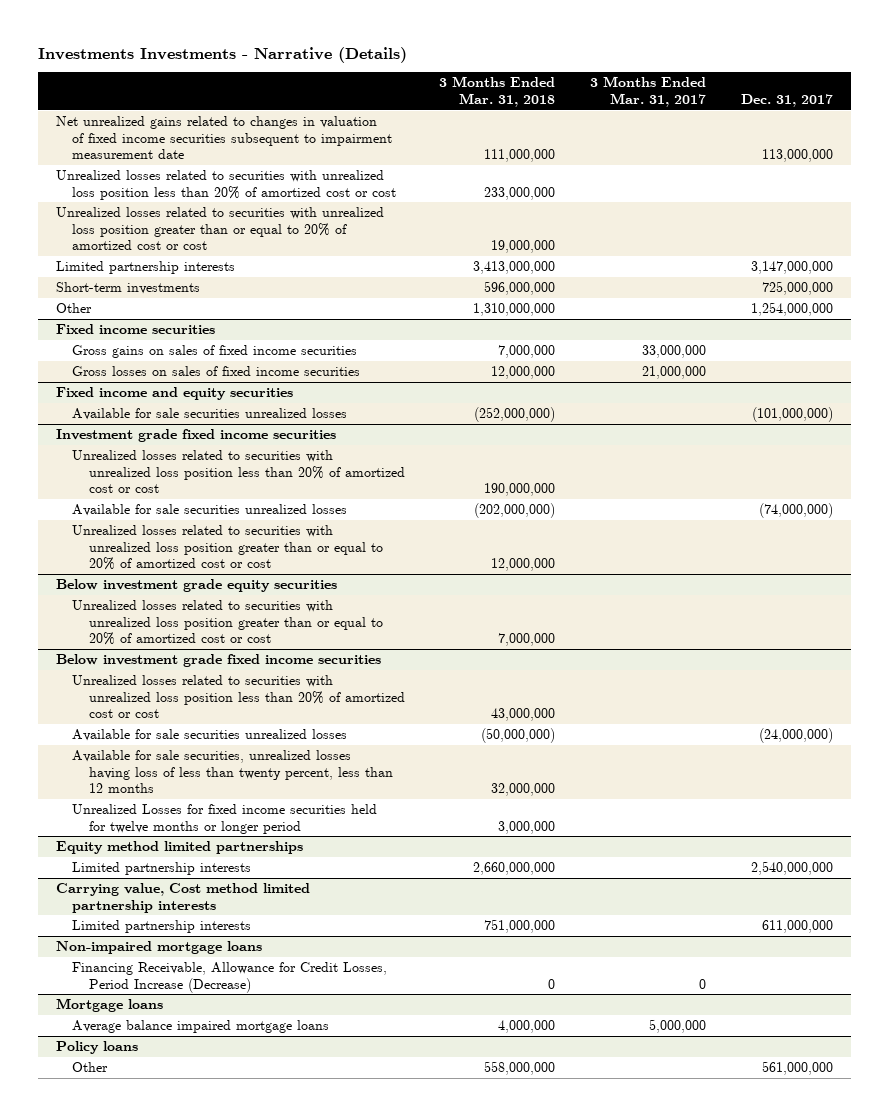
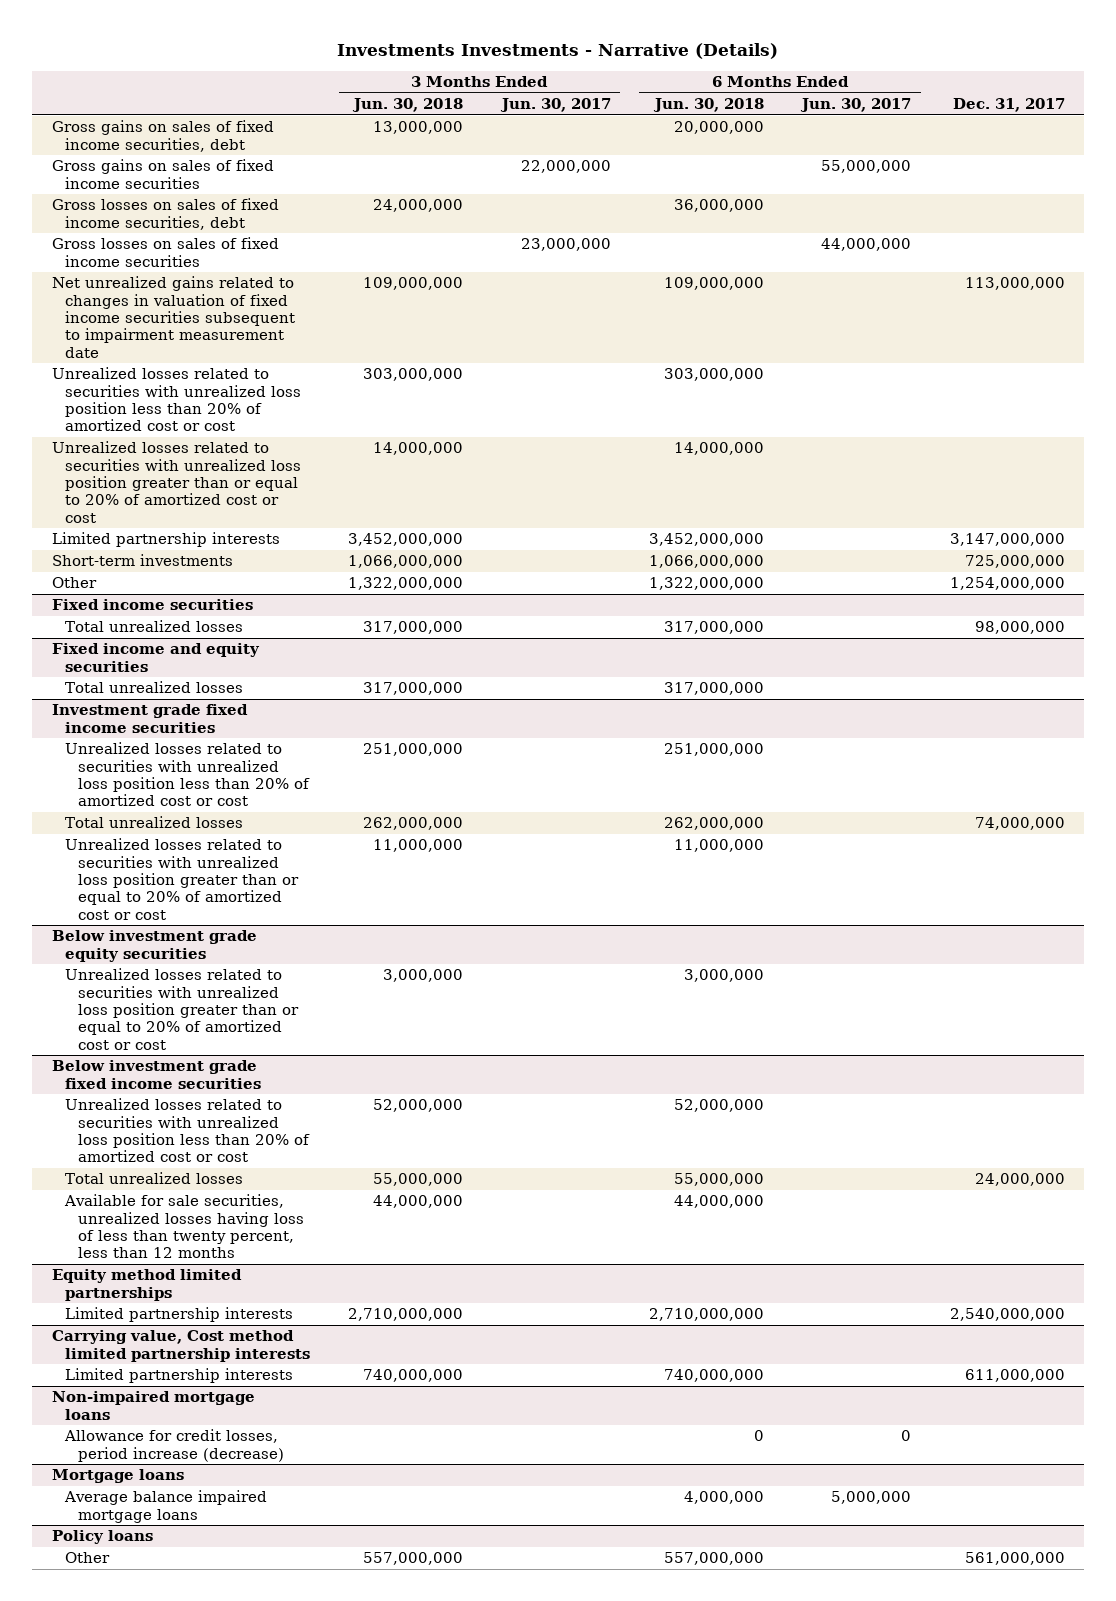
- | 3 Months Ended Mar. 31, 2018 | 3 Months Ended Mar. 31, 2017 | Dec. 31, 2017
+ | 3 Months Ended Jun. 30, 2018 | 3 Months Ended Jun. 30, 2017 | 6 Months Ended Jun. 30, 2018 | 6 Months Ended Jun. 30, 2017 | Dec. 31, 2017
+ Gross gains on sales of fixed income securities, debt | 13,000,000 | | 20,000,000 | |
+ Gross gains on sales of fixed income securities | | 22,000,000 | | 55,000,000 |
+ Gross losses on sales of fixed income securities, debt | 24,000,000 | | 36,000,000 | |
+ Gross losses on sales of fixed income securities | | 23,000,000 | | 44,000,000 |
@ Fixed income securities
- Gross gains on sales of fixed income securities | 7,000,000 | 33,000,000 |
- Gross losses on sales of fixed income securities | 12,000,000 | 21,000,000 |
+ Total unrealized losses | 317,000,000 | | 317,000,000 | | 98,000,000
@ Fixed income and equity securities
- Available for sale securities unrealized losses | (252,000,000) | | (101,000,000)
+ Total unrealized losses | 317,000,000 | | 317,000,000 | |
@ Investment grade fixed income securities
- Available for sale securities unrealized losses | (202,000,000) | | (74,000,000)
+ Total unrealized losses | 262,000,000 | | 262,000,000 | | 74,000,000
@ Below investment grade fixed income securities
- Available for sale securities unrealized losses | (50,000,000) | | (24,000,000)
+ Total unrealized losses | 55,000,000 | | 55,000,000 | | 24,000,000
- Unrealized Losses for fixed income securities held for twelve months or longer period | 3,000,000 | |
@ Non-impaired mortgage loans
- Financing Receivable, Allowance for Credit Losses, Period Increase (Decrease) | 0 | 0 |
+ Allowance for credit losses, period increase (decrease) | | | 0 | 0 |

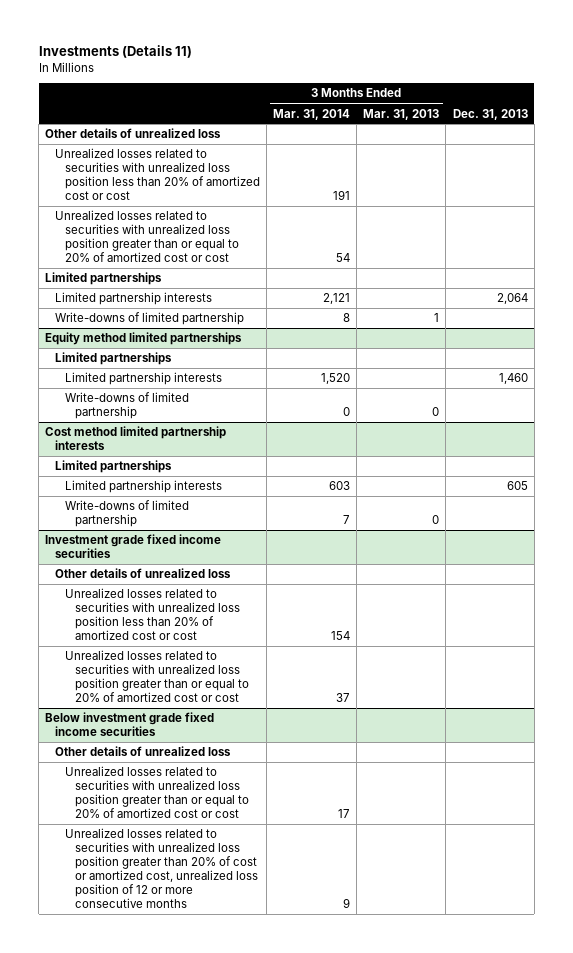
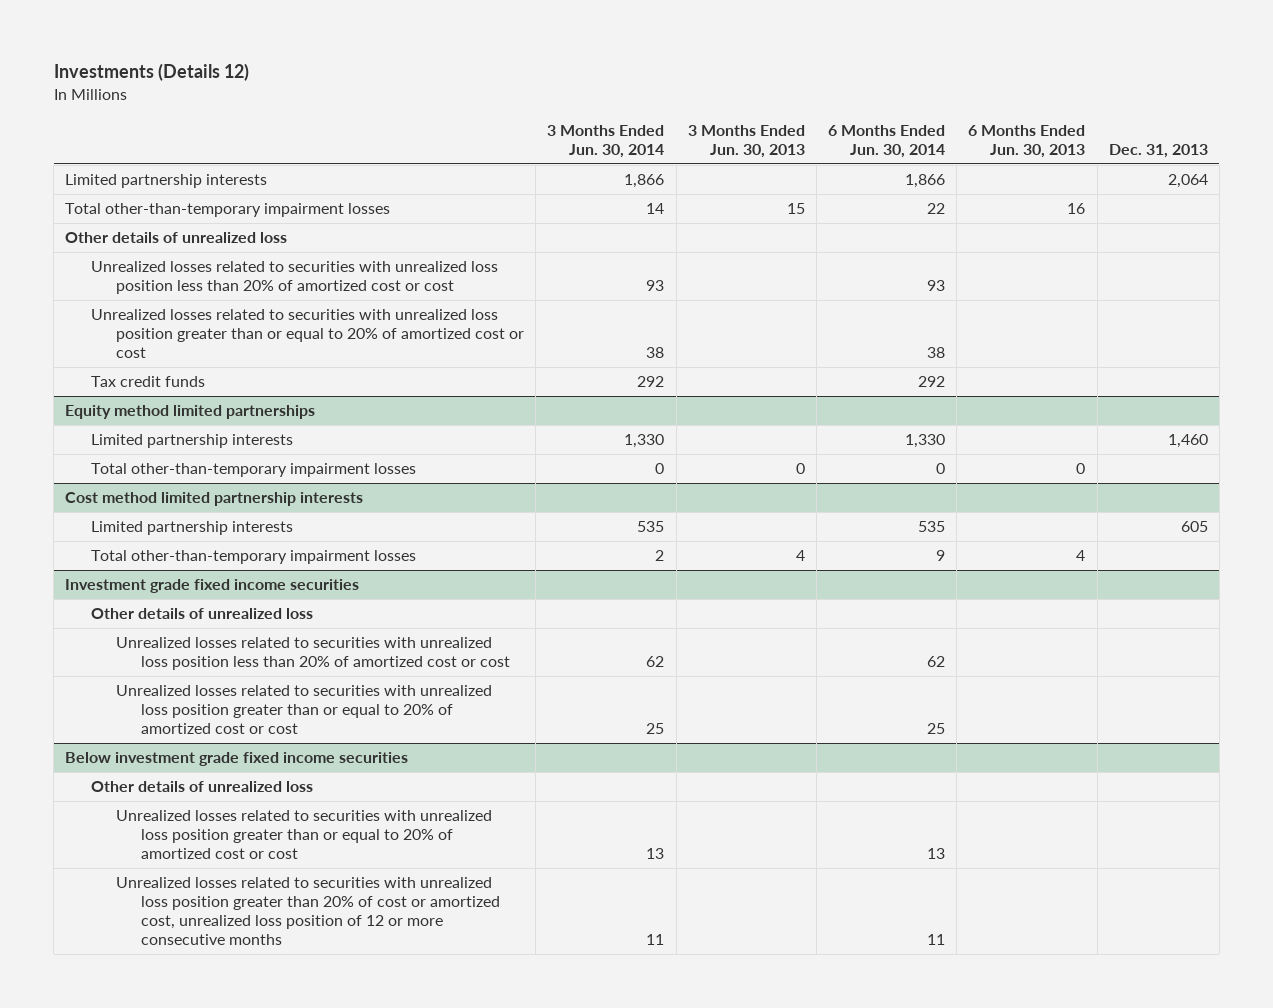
- Investments (Details 11)
+ Investments (Details 12)
- | 3 Months Ended Mar. 31, 2014 | 3 Months Ended Mar. 31, 2013 | Dec. 31, 2013
+ | 3 Months Ended Jun. 30, 2014 | 3 Months Ended Jun. 30, 2013 | 6 Months Ended Jun. 30, 2014 | 6 Months Ended Jun. 30, 2013 | Dec. 31, 2013
moved up: Limited partnership interests | 1,866 | | 1,866 | | 2,064
+ Total other-than-temporary impairment losses | 14 | 15 | 22 | 16 |
- Limited partnerships
- Write-downs of limited partnership | 8 | 1 |
+ Tax credit funds | 292 | | 292 | |
@ Equity method limited partnerships
- Limited partnerships
- Write-downs of limited partnership | 0 | 0 |
+ Total other-than-temporary impairment losses | 0 | 0 | 0 | 0 |
@ Cost method limited partnership interests
- Limited partnerships
- Write-downs of limited partnership | 7 | 0 |
+ Total other-than-temporary impairment losses | 2 | 4 | 9 | 4 |

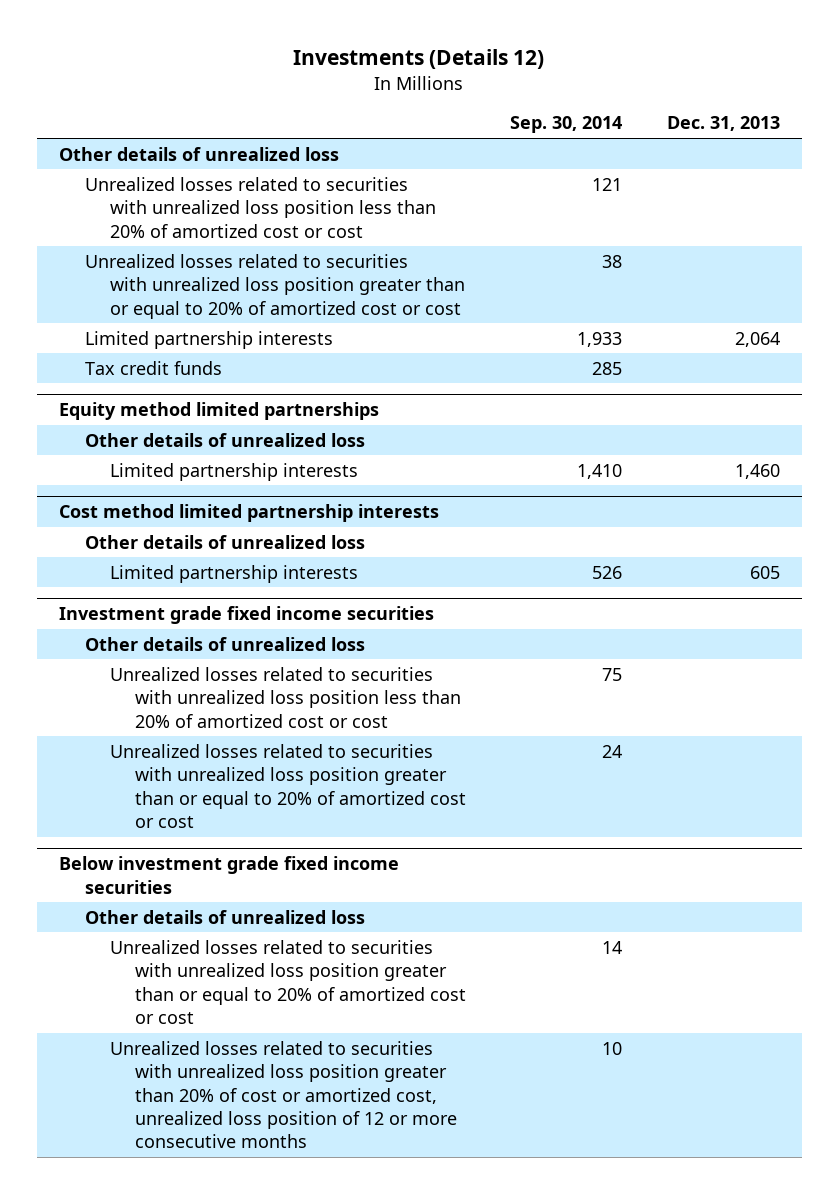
- | 3 Months Ended Jun. 30, 2014 | 3 Months Ended Jun. 30, 2013 | 6 Months Ended Jun. 30, 2014 | 6 Months Ended Jun. 30, 2013 | Dec. 31, 2013
+ | Sep. 30, 2014 | Dec. 31, 2013
- Total other-than-temporary impairment losses | 14 | 15 | 22 | 16 |
moved down: Limited partnership interests | 1,933 | 2,064
@ Equity method limited partnerships
+ Other details of unrealized loss
- Total other-than-temporary impairment losses | 0 | 0 | 0 | 0 |
@ Cost method limited partnership interests
+ Other details of unrealized loss
- Total other-than-temporary impairment losses | 2 | 4 | 9 | 4 |

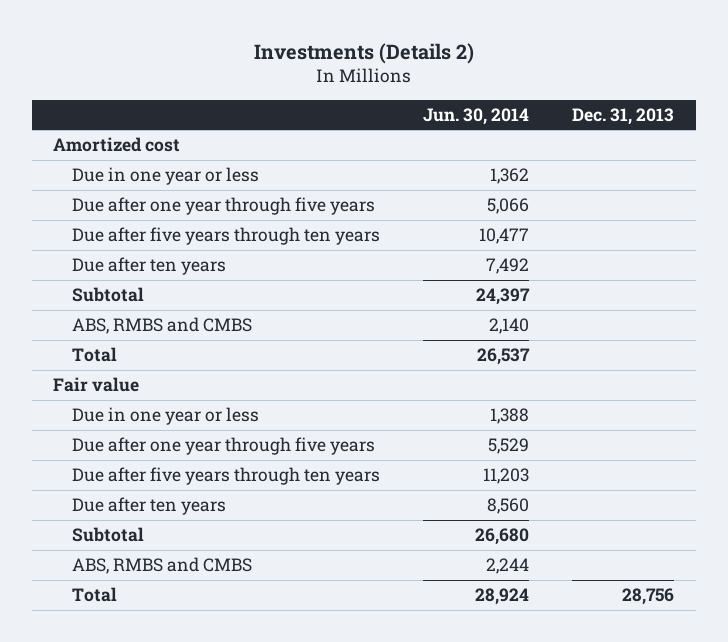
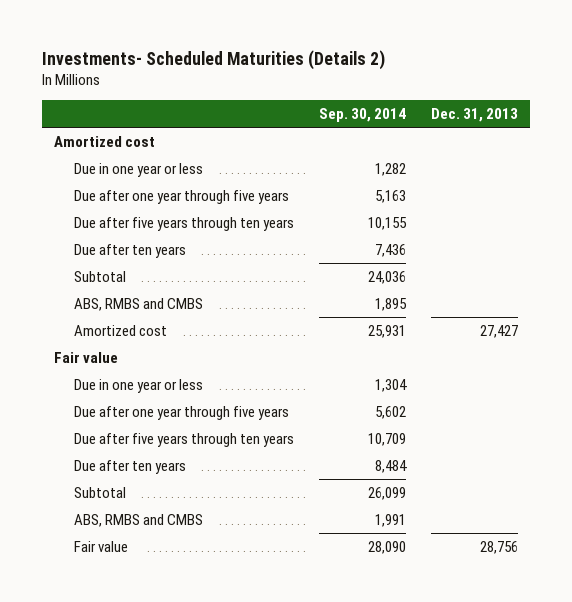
- Investments (Details 2)
+ Investments- Scheduled Maturities (Details 2)
- | Jun. 30, 2014 | Dec. 31, 2013
+ | Sep. 30, 2014 | Dec. 31, 2013
- Total | 26,537 |
+ Amortized cost | 25,931 | 27,427
- Total | 28,924 | 28,756
+ Fair value | 28,090 | 28,756

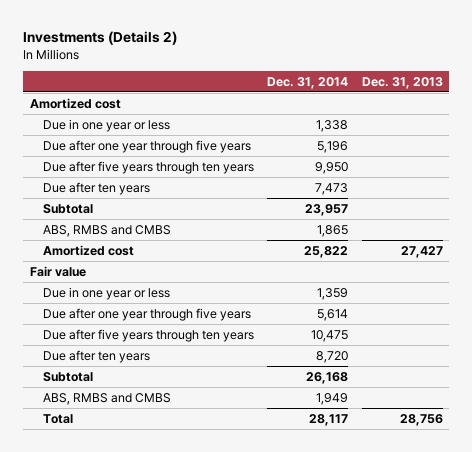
- Investments- Scheduled Maturities (Details 2)
+ Investments (Details 2)
- | Sep. 30, 2014 | Dec. 31, 2013
+ | Dec. 31, 2014 | Dec. 31, 2013
- Fair value | 28,090 | 28,756
+ Total | 28,117 | 28,756

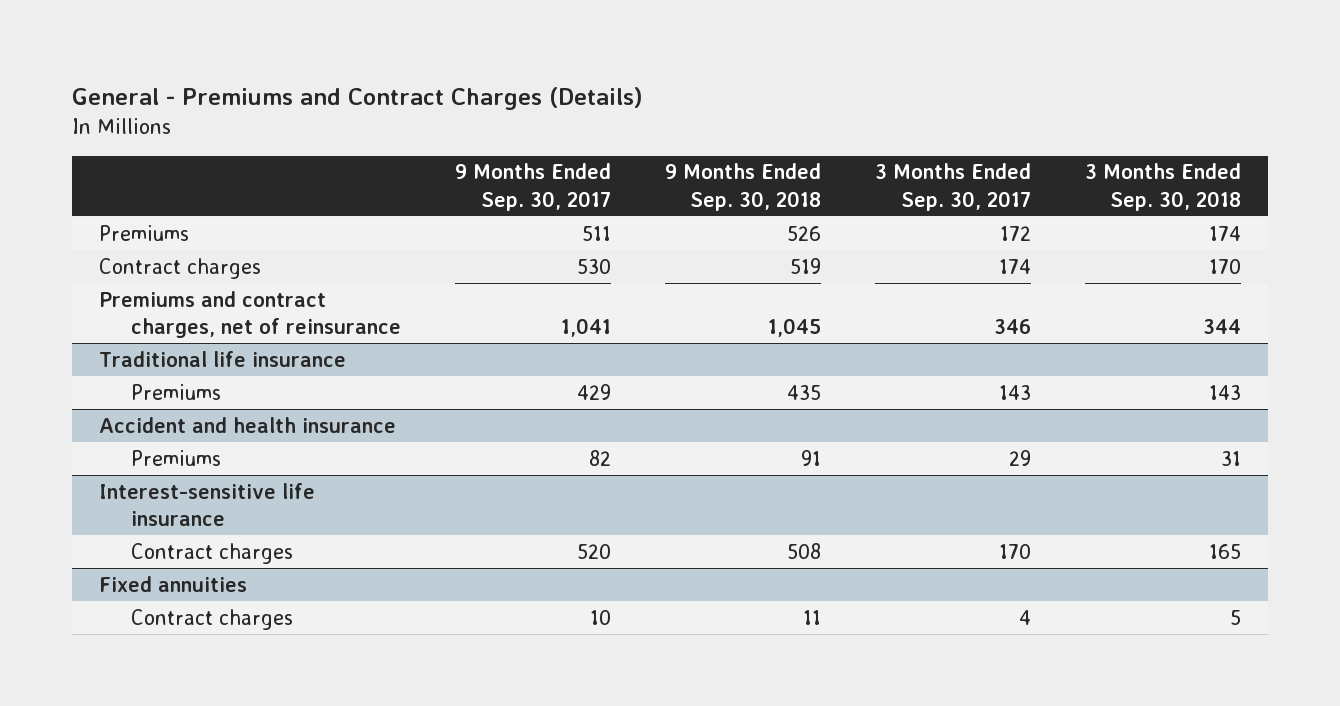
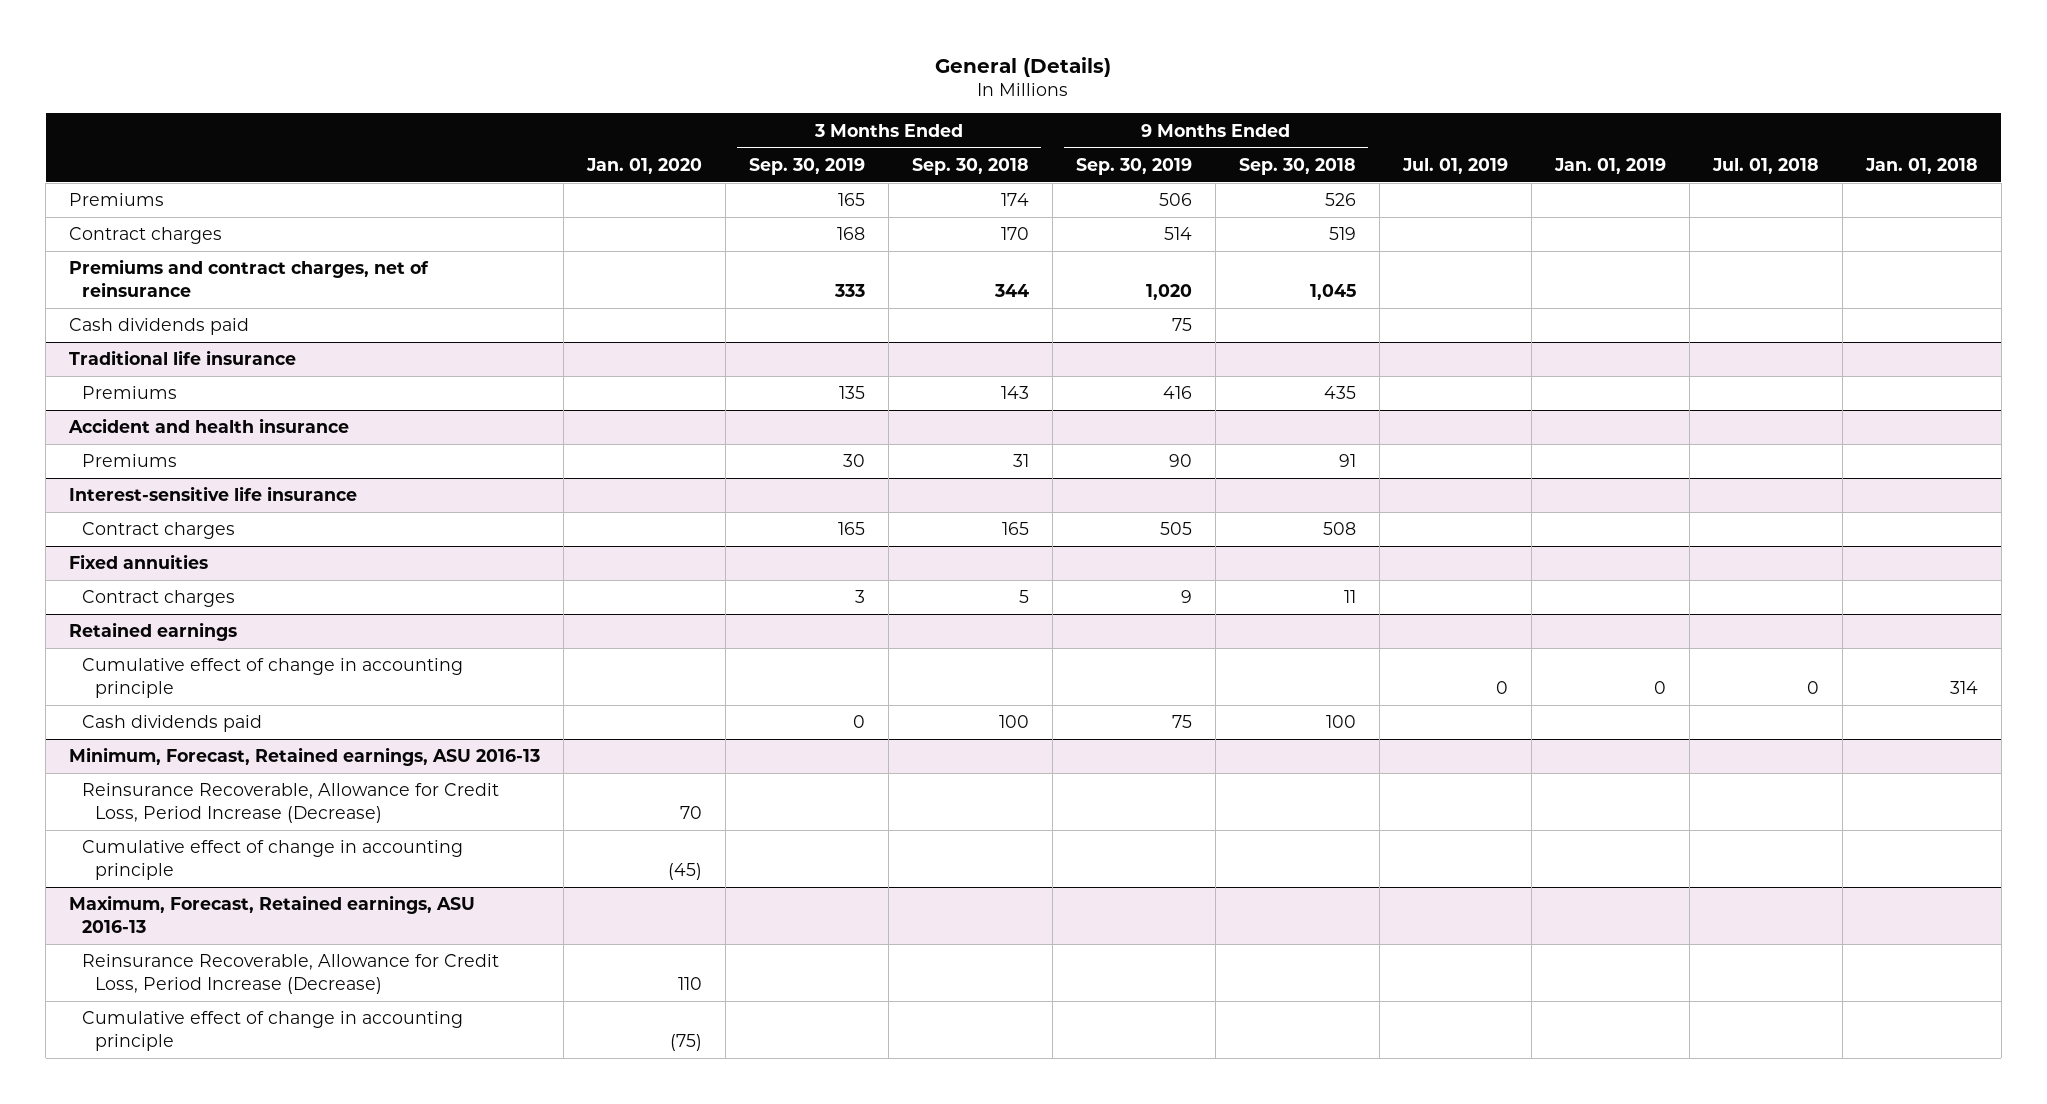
- General - Premiums and Contract Charges (Details)
+ General (Details)
- | 9 Months Ended Sep. 30, 2017 | 9 Months Ended Sep. 30, 2018 | 3 Months Ended Sep. 30, 2017 | 3 Months Ended Sep. 30, 2018
+ | Jan. 01, 2020 | 3 Months Ended Sep. 30, 2019 | 3 Months Ended Sep. 30, 2018 | 9 Months Ended Sep. 30, 2019 | 9 Months Ended Sep. 30, 2018 | Jul. 01, 2019 | Jan. 01, 2019 | Jul. 01, 2018 | Jan. 01, 2018
+ Cash dividends paid | | | | 75 | | | | |
+ Retained earnings
+ Cumulative effect of change in accounting principle | | | | | | 0 | 0 | 0 | 314
+ Cash dividends paid | | 0 | 100 | 75 | 100 | | | |
+ Minimum, Forecast, Retained earnings, ASU 2016-13
+ Reinsurance Recoverable, Allowance for Credit Loss, Period Increase (Decrease) | 70 | | | | | | | |
+ Cumulative effect of change in accounting principle | (45) | | | | | | | |
+ Maximum, Forecast, Retained earnings, ASU 2016-13
+ Reinsurance Recoverable, Allowance for Credit Loss, Period Increase (Decrease) | 110 | | | | | | | |
+ Cumulative effect of change in accounting principle | (75) | | | | | | | |

